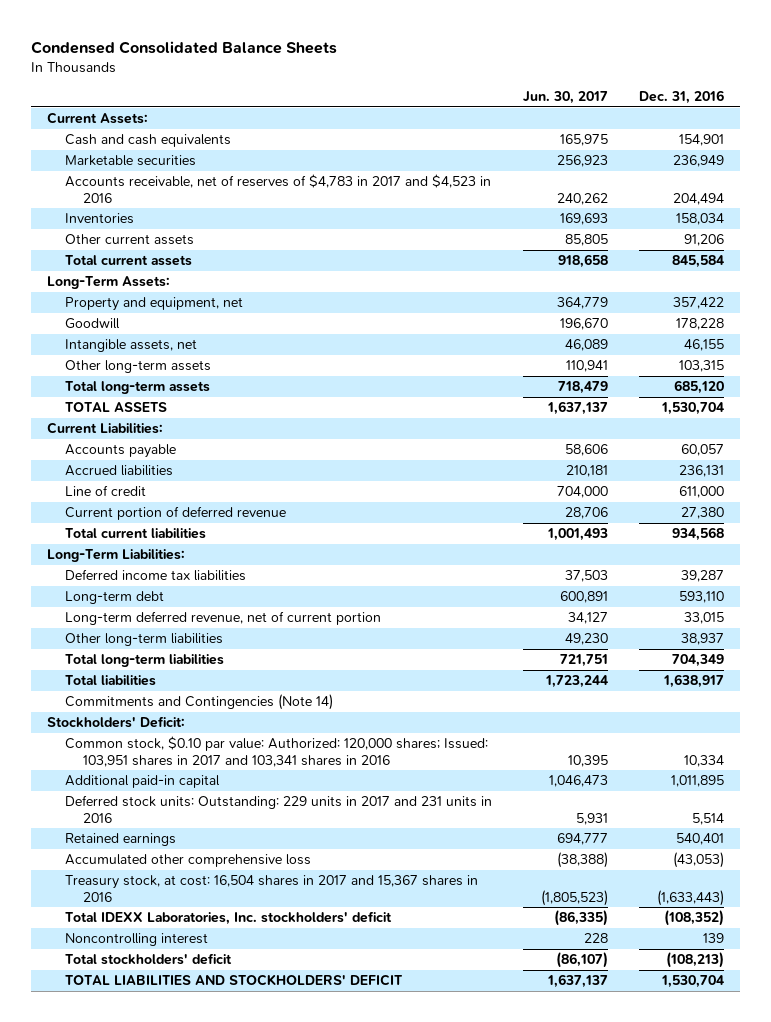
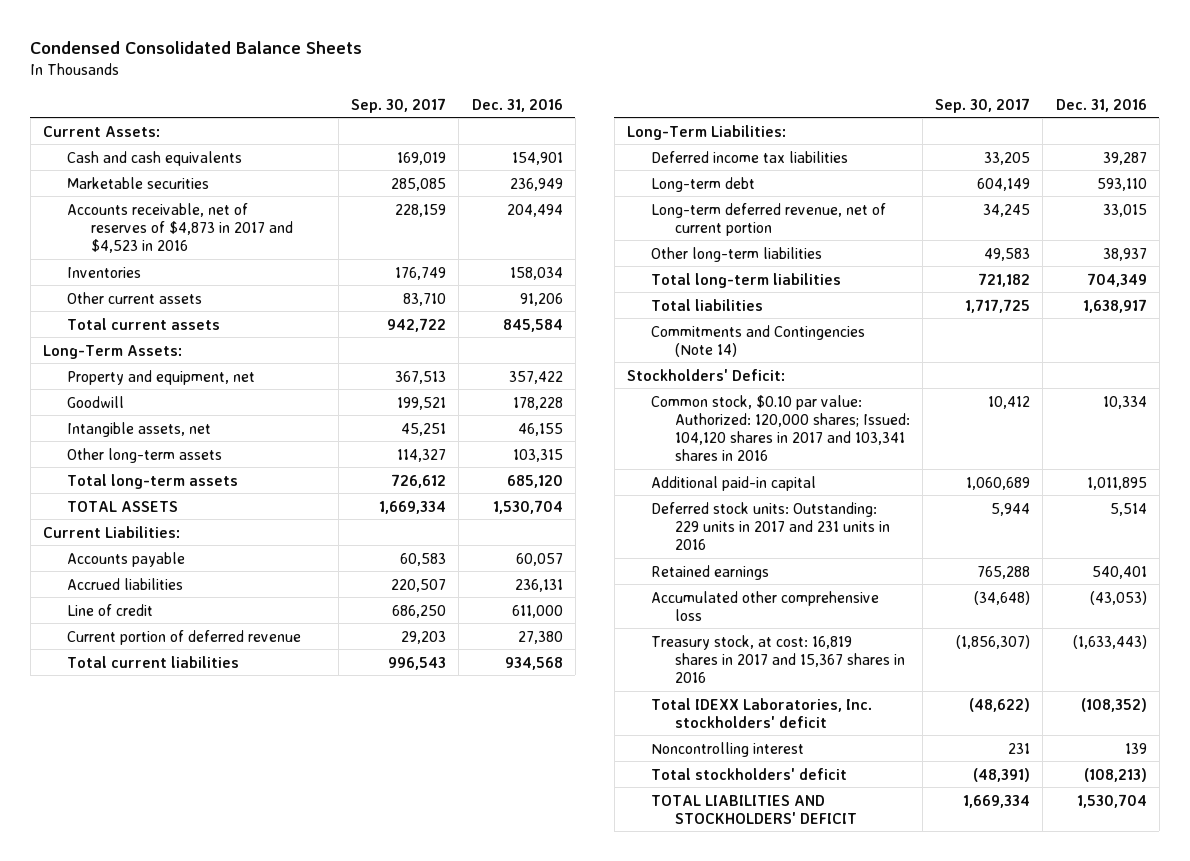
- | Jun. 30, 2017 | Dec. 31, 2016
+ | Sep. 30, 2017 | Dec. 31, 2016
- Accounts receivable, net of reserves of $4,783 in 2017 and $4,523 in 2016 | 240,262 | 204,494
+ Accounts receivable, net of reserves of $4,873 in 2017 and $4,523 in 2016 | 228,159 | 204,494
- Common stock, $0.10 par value: Authorized: 120,000 shares; Issued: 103,951 shares in 2017 and 103,341 shares in 2016 | 10,395 | 10,334
+ Common stock, $0.10 par value: Authorized: 120,000 shares; Issued: 104,120 shares in 2017 and 103,341 shares in 2016 | 10,412 | 10,334
- Treasury stock, at cost: 16,504 shares in 2017 and 15,367 shares in 2016 | (1,805,523) | (1,633,443)
+ Treasury stock, at cost: 16,819 shares in 2017 and 15,367 shares in 2016 | (1,856,307) | (1,633,443)

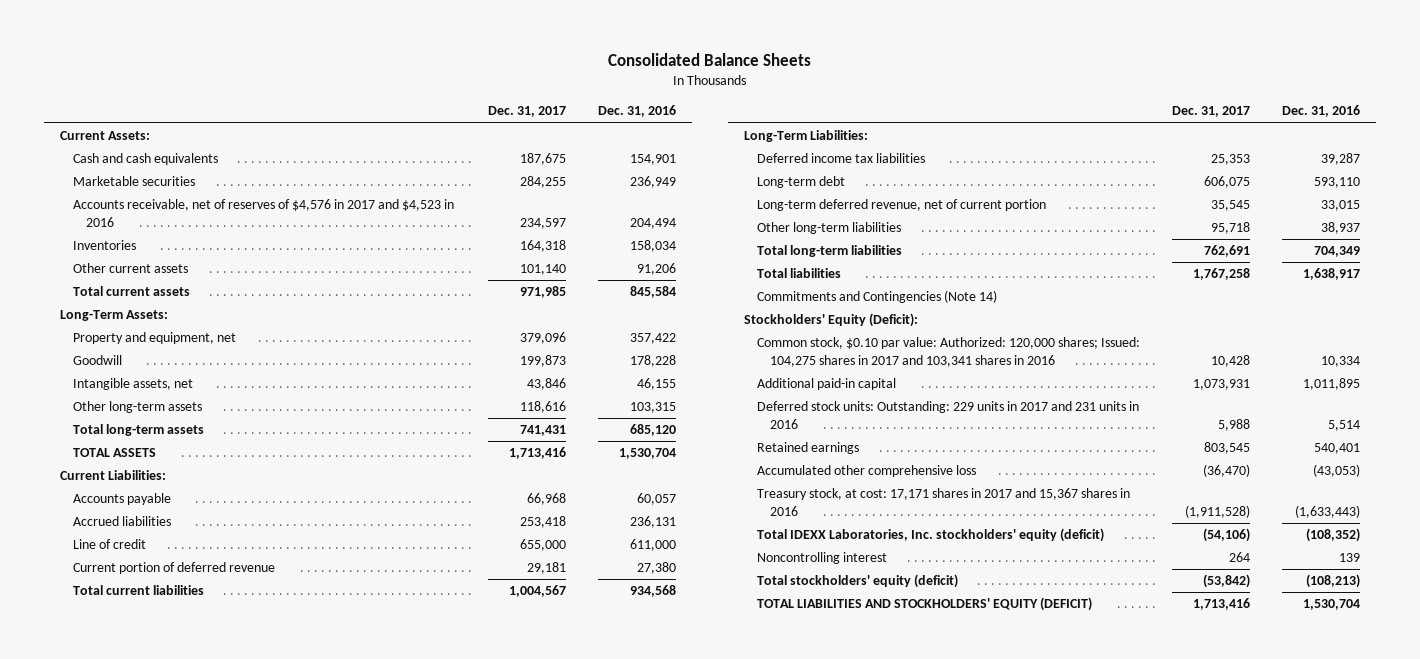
- Condensed Consolidated Balance Sheets
+ Consolidated Balance Sheets
- | Sep. 30, 2017 | Dec. 31, 2016
+ | Dec. 31, 2017 | Dec. 31, 2016
- Accounts receivable, net of reserves of $4,873 in 2017 and $4,523 in 2016 | 228,159 | 204,494
+ Accounts receivable, net of reserves of $4,576 in 2017 and $4,523 in 2016 | 234,597 | 204,494
- Stockholders' Deficit:
- Common stock, $0.10 par value: Authorized: 120,000 shares; Issued: 104,120 shares in 2017 and 103,341 shares in 2016 | 10,412 | 10,334
+ Stockholders' Equity (Deficit):
+ Common stock, $0.10 par value: Authorized: 120,000 shares; Issued: 104,275 shares in 2017 and 103,341 shares in 2016 | 10,428 | 10,334
- Treasury stock, at cost: 16,819 shares in 2017 and 15,367 shares in 2016 | (1,856,307) | (1,633,443)
- Total IDEXX Laboratories, Inc. stockholders' deficit | (48,622) | (108,352)
+ Treasury stock, at cost: 17,171 shares in 2017 and 15,367 shares in 2016 | (1,911,528) | (1,633,443)
+ Total IDEXX Laboratories, Inc. stockholders' equity (deficit) | (54,106) | (108,352)
- Total stockholders' deficit | (48,391) | (108,213)
- TOTAL LIABILITIES AND STOCKHOLDERS' DEFICIT | 1,669,334 | 1,530,704
+ Total stockholders' equity (deficit) | (53,842) | (108,213)
+ TOTAL LIABILITIES AND STOCKHOLDERS' EQUITY (DEFICIT) | 1,713,416 | 1,530,704

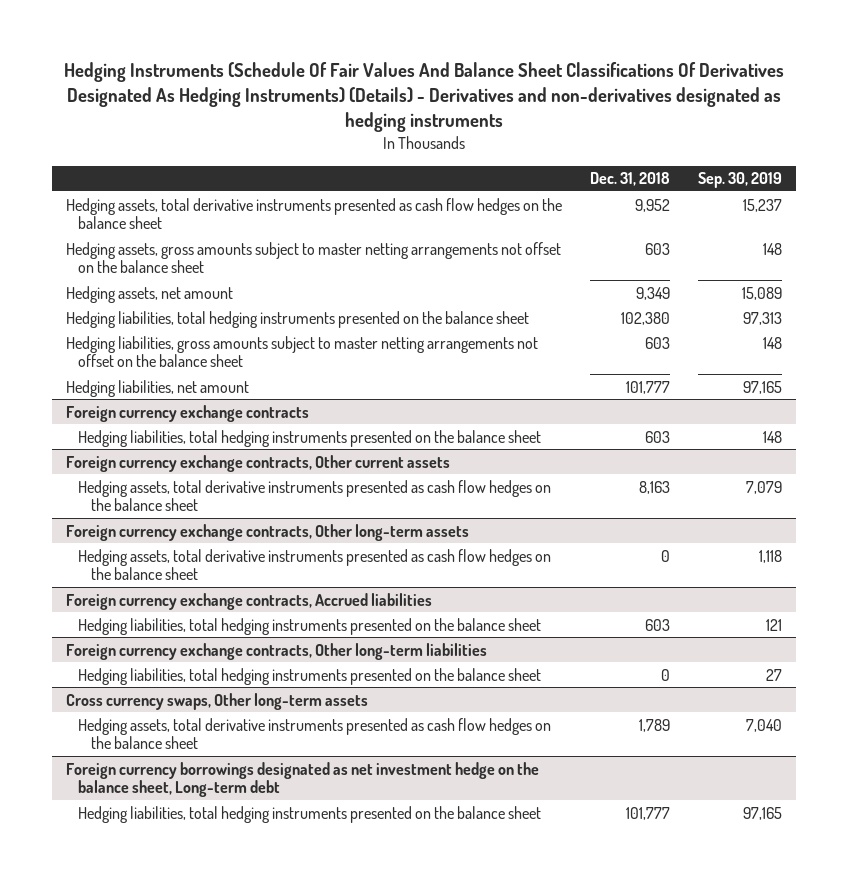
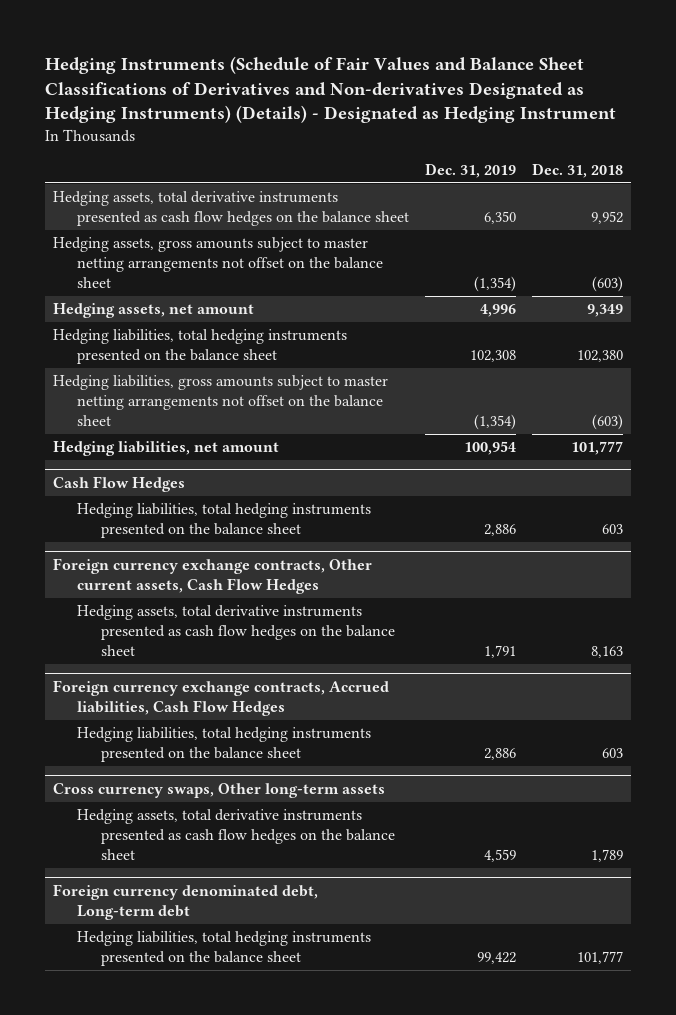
- Hedging Instruments (Schedule Of Fair Values And Balance Sheet Classifications Of Derivatives Designated As Hedging Instruments) (Details) - Derivatives and non-derivatives designated as hedging instruments
+ Hedging Instruments (Schedule of Fair Values and Balance Sheet Classifications of Derivatives and Non-derivatives Designated as Hedging Instruments) (Details) - Designated as Hedging Instrument
- | Dec. 31, 2018 | Sep. 30, 2019
+ | Dec. 31, 2019 | Dec. 31, 2018
- Hedging assets, gross amounts subject to master netting arrangements not offset on the balance sheet | 603 | 148
+ Hedging assets, gross amounts subject to master netting arrangements not offset on the balance sheet | (1,354) | (603)
- Hedging liabilities, gross amounts subject to master netting arrangements not offset on the balance sheet | 603 | 148
+ Hedging liabilities, gross amounts subject to master netting arrangements not offset on the balance sheet | (1,354) | (603)
- Foreign currency exchange contracts
+ Cash Flow Hedges
- Foreign currency exchange contracts, Other current assets
+ Foreign currency exchange contracts, Other current assets, Cash Flow Hedges
- Foreign currency exchange contracts, Other long-term assets
- Hedging assets, total derivative instruments presented as cash flow hedges on the balance sheet | 0 | 1,118
- Foreign currency exchange contracts, Accrued liabilities
+ Foreign currency exchange contracts, Accrued liabilities, Cash Flow Hedges
- Foreign currency exchange contracts, Other long-term liabilities
- Hedging liabilities, total hedging instruments presented on the balance sheet | 0 | 27
- Foreign currency borrowings designated as net investment hedge on the balance sheet, Long-term debt
+ Foreign currency denominated debt, Long-term debt

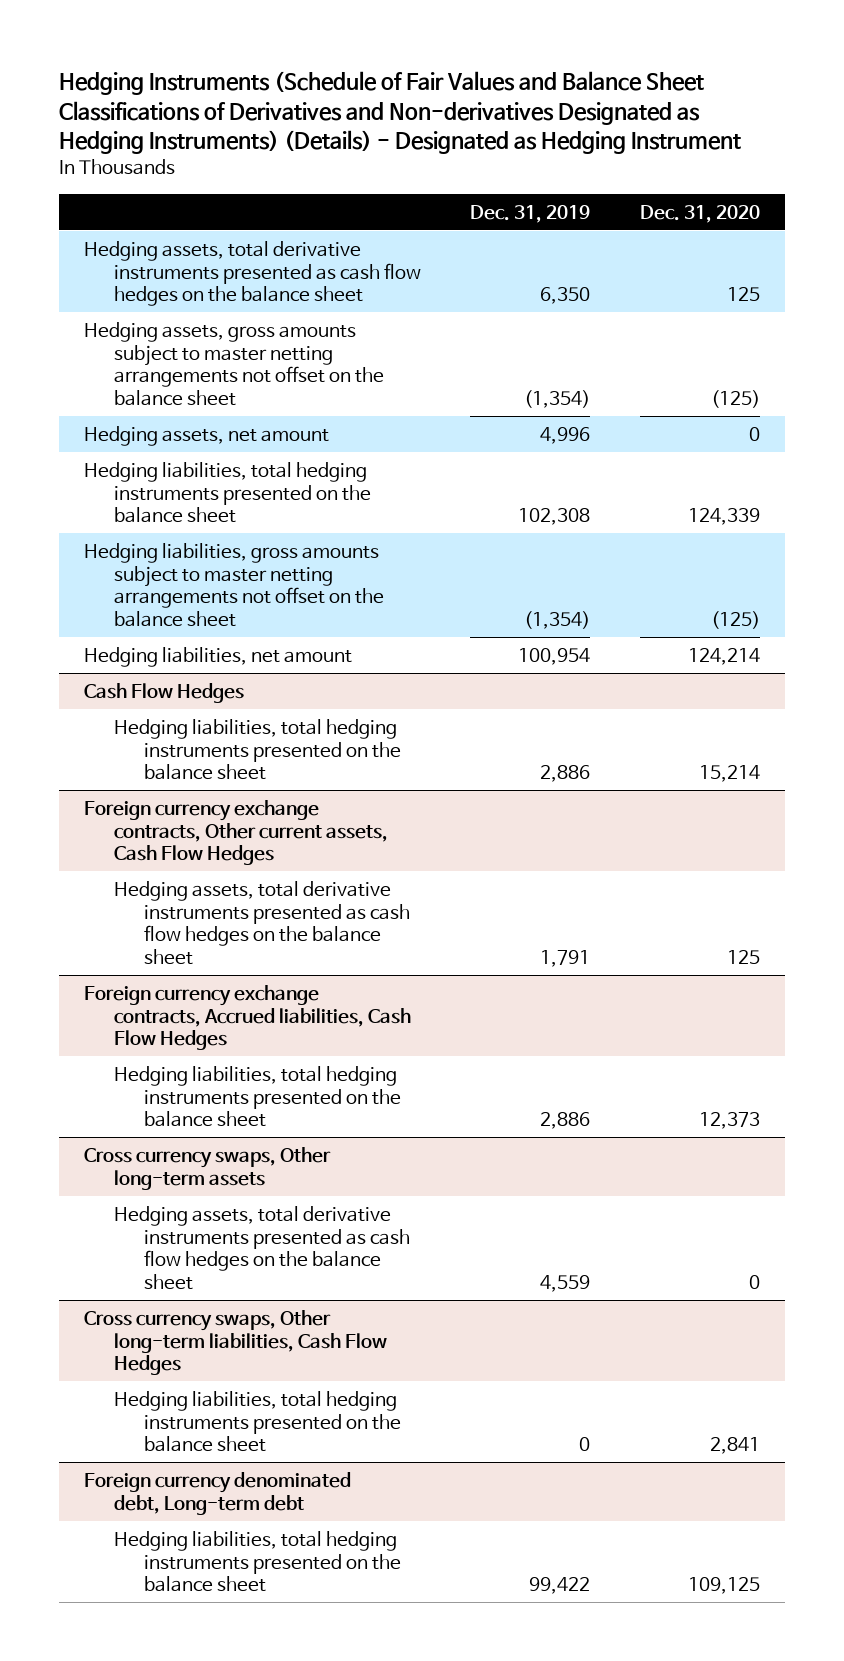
- | Dec. 31, 2019 | Dec. 31, 2018
+ | Dec. 31, 2019 | Dec. 31, 2020
+ Cross currency swaps, Other long-term liabilities, Cash Flow Hedges
+ Hedging liabilities, total hedging instruments presented on the balance sheet | 0 | 2,841

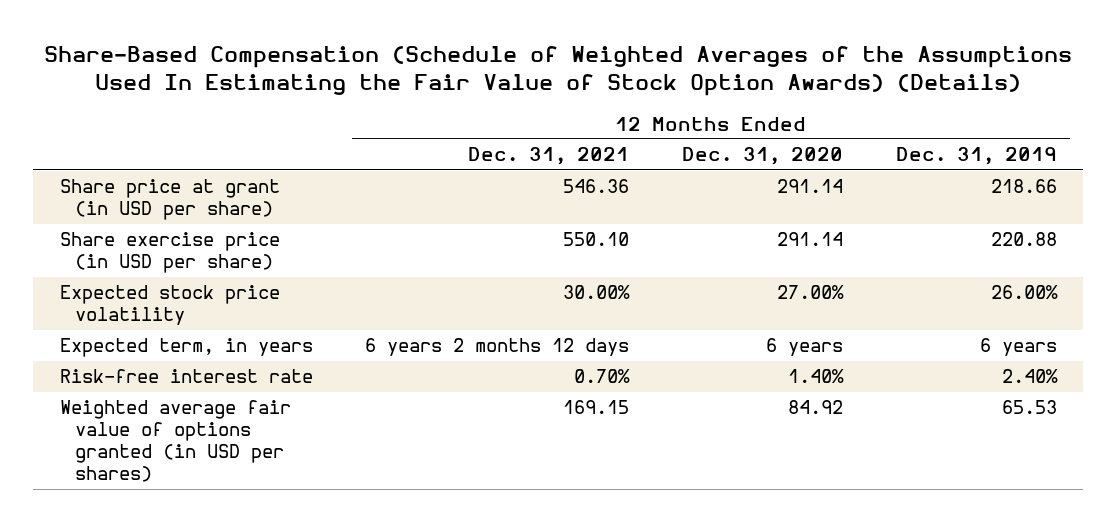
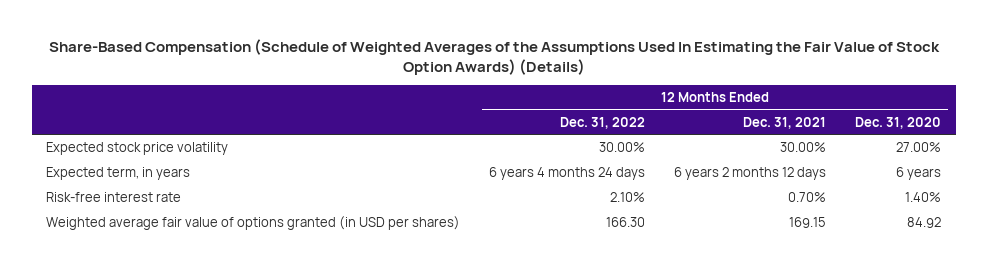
- | 12 Months Ended Dec. 31, 2021 | 12 Months Ended Dec. 31, 2020 | 12 Months Ended Dec. 31, 2019
+ | 12 Months Ended Dec. 31, 2022 | 12 Months Ended Dec. 31, 2021 | 12 Months Ended Dec. 31, 2020
- Share price at grant (in USD per share) | 546.36 | 291.14 | 218.66
- Share exercise price (in USD per share) | 550.10 | 291.14 | 220.88

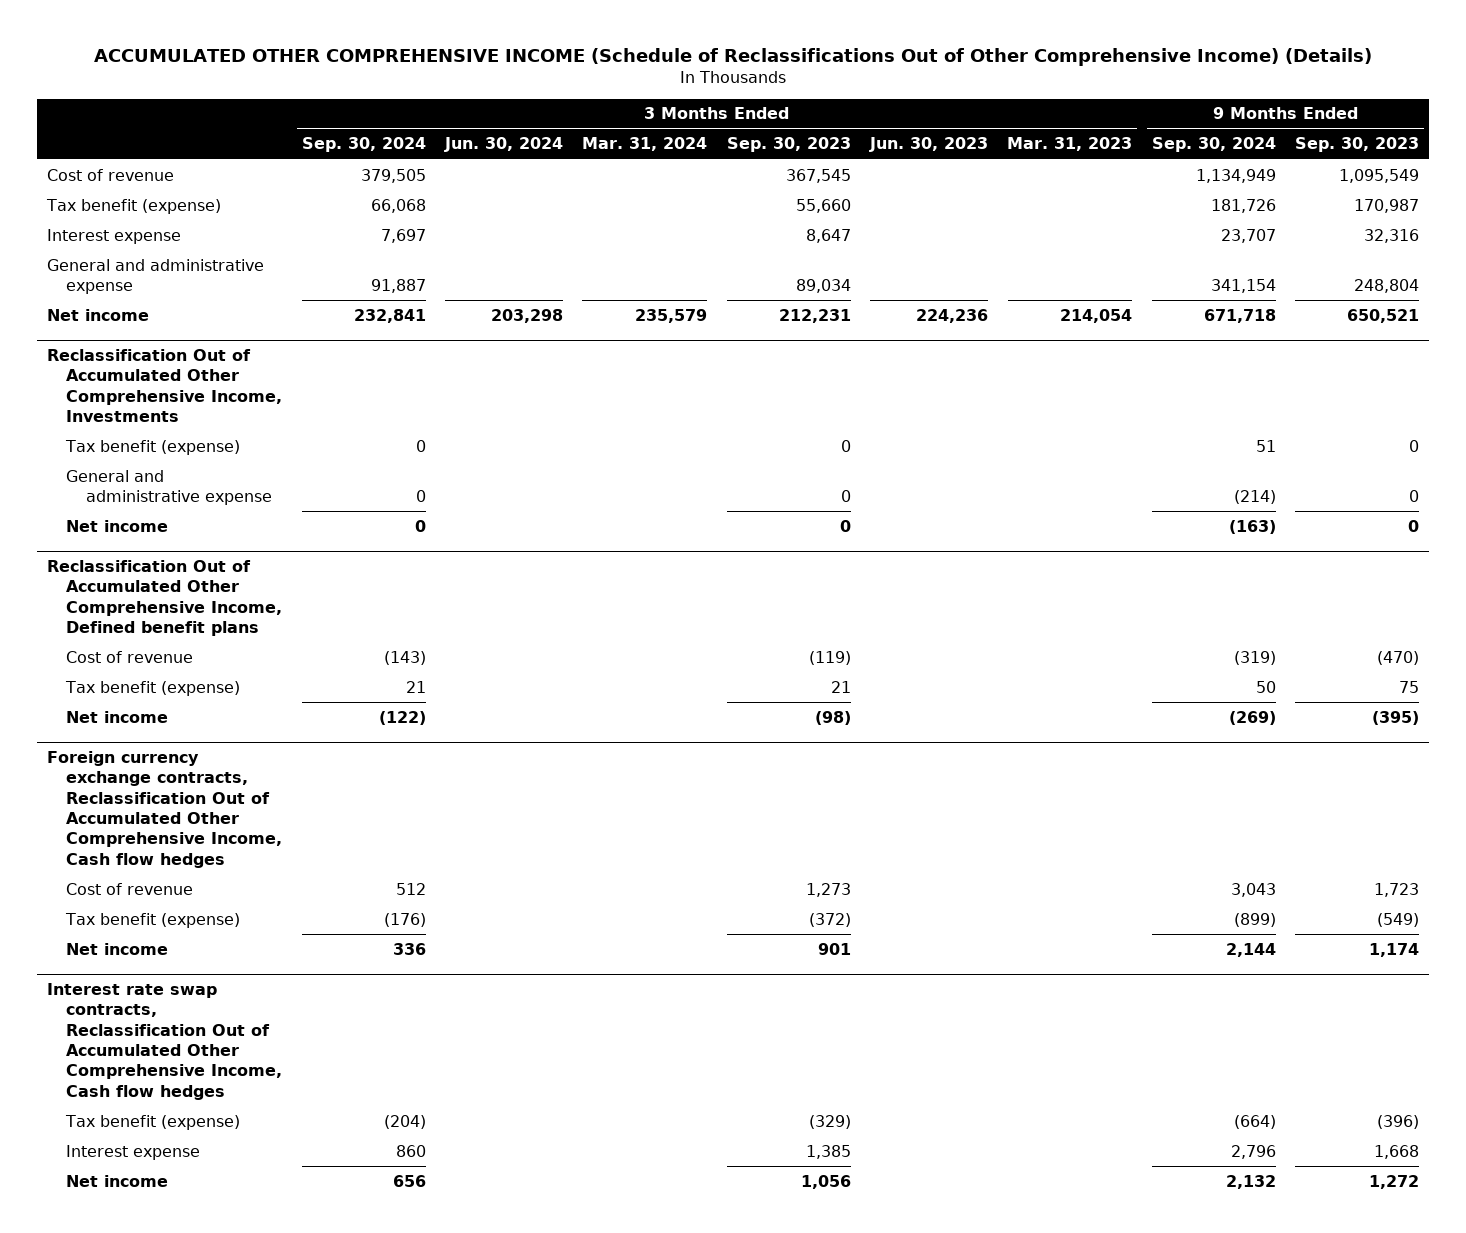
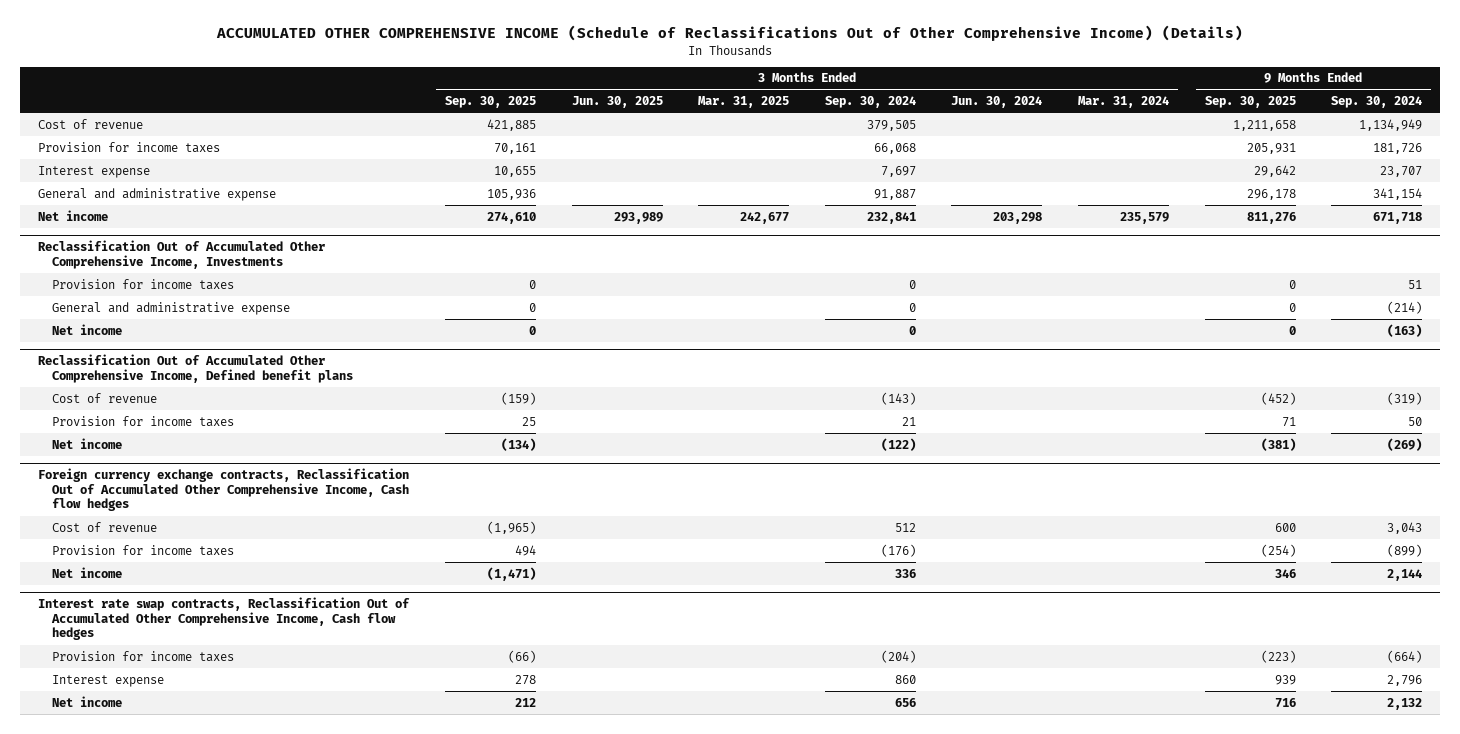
- | 3 Months Ended Sep. 30, 2024 | 3 Months Ended Jun. 30, 2024 | 3 Months Ended Mar. 31, 2024 | 3 Months Ended Sep. 30, 2023 | 3 Months Ended Jun. 30, 2023 | 3 Months Ended Mar. 31, 2023 | 9 Months Ended Sep. 30, 2024 | 9 Months Ended Sep. 30, 2023
+ | 3 Months Ended Sep. 30, 2025 | 3 Months Ended Jun. 30, 2025 | 3 Months Ended Mar. 31, 2025 | 3 Months Ended Sep. 30, 2024 | 3 Months Ended Jun. 30, 2024 | 3 Months Ended Mar. 31, 2024 | 9 Months Ended Sep. 30, 2025 | 9 Months Ended Sep. 30, 2024
- Tax benefit (expense) | 66,068 | | | 55,660 | | | 181,726 | 170,987
+ Provision for income taxes | 70,161 | | | 66,068 | | | 205,931 | 181,726
@ Reclassification Out of Accumulated Other Comprehensive Income, Investments
- Tax benefit (expense) | 0 | | | 0 | | | 51 | 0
+ Provision for income taxes | 0 | | | 0 | | | 0 | 51
@ Reclassification Out of Accumulated Other Comprehensive Income, Defined benefit plans
- Tax benefit (expense) | 21 | | | 21 | | | 50 | 75
+ Provision for income taxes | 25 | | | 21 | | | 71 | 50
@ Foreign currency exchange contracts, Reclassification Out of Accumulated Other Comprehensive Income, Cash flow hedges
- Tax benefit (expense) | (176) | | | (372) | | | (899) | (549)
+ Provision for income taxes | 494 | | | (176) | | | (254) | (899)
@ Interest rate swap contracts, Reclassification Out of Accumulated Other Comprehensive Income, Cash flow hedges
- Tax benefit (expense) | (204) | | | (329) | | | (664) | (396)
+ Provision for income taxes | (66) | | | (204) | | | (223) | (664)

